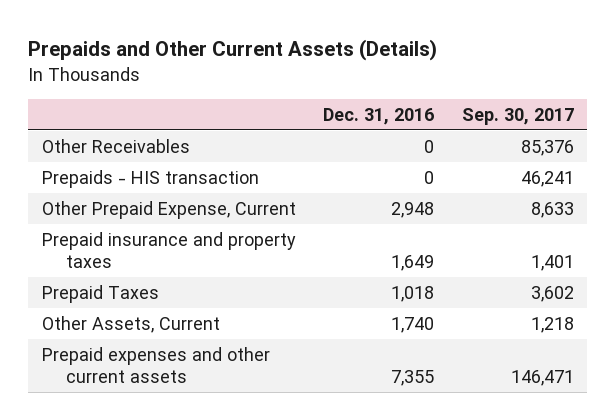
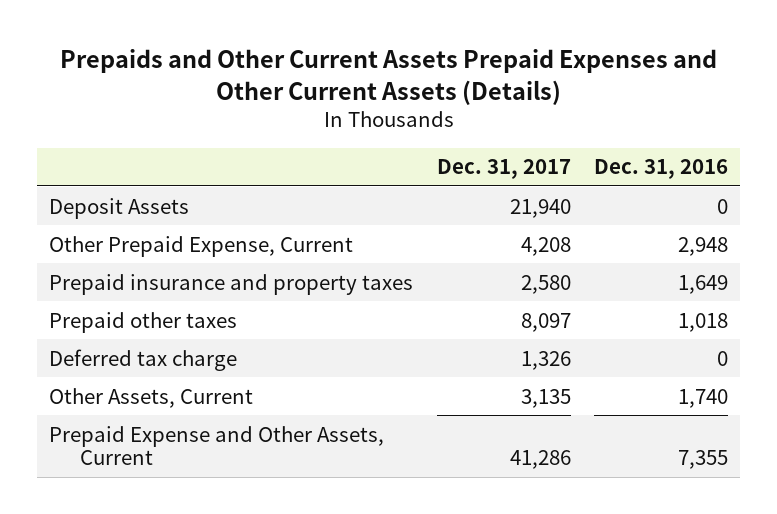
- Prepaids and Other Current Assets (Details)
+ Prepaids and Other Current Assets Prepaid Expenses and Other Current Assets (Details)
- | Dec. 31, 2016 | Sep. 30, 2017
+ | Dec. 31, 2017 | Dec. 31, 2016
- Other Receivables | 0 | 85,376
- Prepaids - HIS transaction | 0 | 46,241
+ Deposit Assets | 21,940 | 0
- Prepaid Taxes | 1,018 | 3,602
+ Prepaid other taxes | 8,097 | 1,018
+ Deferred tax charge | 1,326 | 0
- Prepaid expenses and other current assets | 7,355 | 146,471
+ Prepaid Expense and Other Assets, Current | 41,286 | 7,355

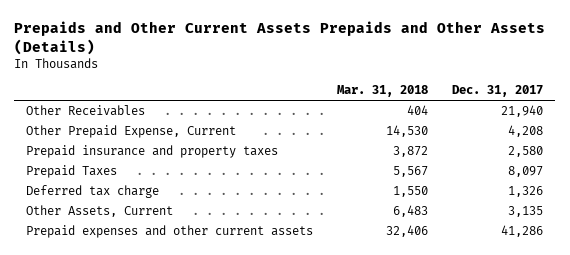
- Prepaids and Other Current Assets Prepaid Expenses and Other Current Assets (Details)
+ Prepaids and Other Current Assets Prepaids and Other Assets (Details)
- | Dec. 31, 2017 | Dec. 31, 2016
+ | Mar. 31, 2018 | Dec. 31, 2017
- Deposit Assets | 21,940 | 0
+ Other Receivables | 404 | 21,940
- Prepaid other taxes | 8,097 | 1,018
+ Prepaid Taxes | 5,567 | 8,097
- Prepaid Expense and Other Assets, Current | 41,286 | 7,355
+ Prepaid expenses and other current assets | 32,406 | 41,286

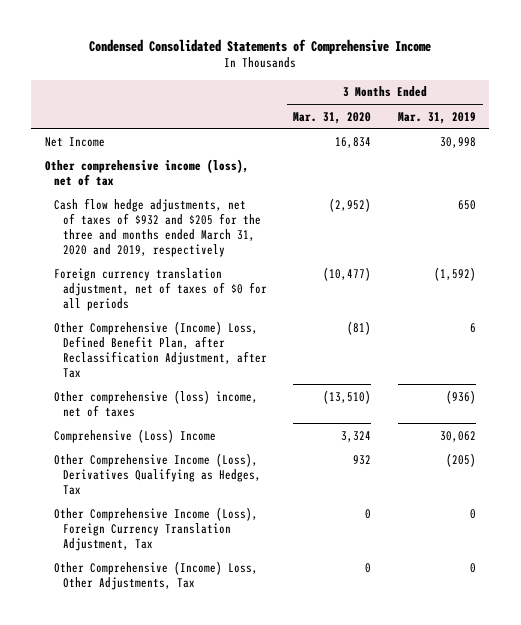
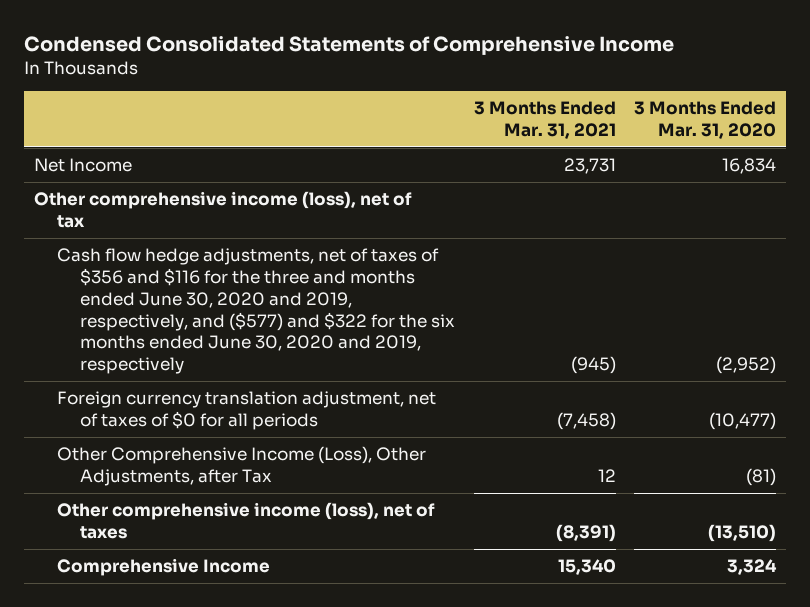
- | 3 Months Ended Mar. 31, 2020 | 3 Months Ended Mar. 31, 2019
+ | 3 Months Ended Mar. 31, 2021 | 3 Months Ended Mar. 31, 2020
- Cash flow hedge adjustments, net of taxes of $932 and $205 for the three and months ended March 31, 2020 and 2019, respectively | (2,952) | 650
+ Cash flow hedge adjustments, net of taxes of $356 and $116 for the three and months ended June 30, 2020 and 2019, respectively, and ($577) and $322 for the six months ended June 30, 2020 and 2019, respectively | (945) | (2,952)
- Other Comprehensive (Income) Loss, Defined Benefit Plan, after Reclassification Adjustment, after Tax | (81) | 6
- Other comprehensive (loss) income, net of taxes | (13,510) | (936)
- Comprehensive (Loss) Income | 3,324 | 30,062
- Other Comprehensive Income (Loss), Derivatives Qualifying as Hedges, Tax | 932 | (205)
- Other Comprehensive Income (Loss), Foreign Currency Translation Adjustment, Tax | 0 | 0
- Other Comprehensive (Income) Loss, Other Adjustments, Tax | 0 | 0
+ Other Comprehensive Income (Loss), Other Adjustments, after Tax | 12 | (81)
+ Other comprehensive income (loss), net of taxes | (8,391) | (13,510)
+ Comprehensive Income | 15,340 | 3,324

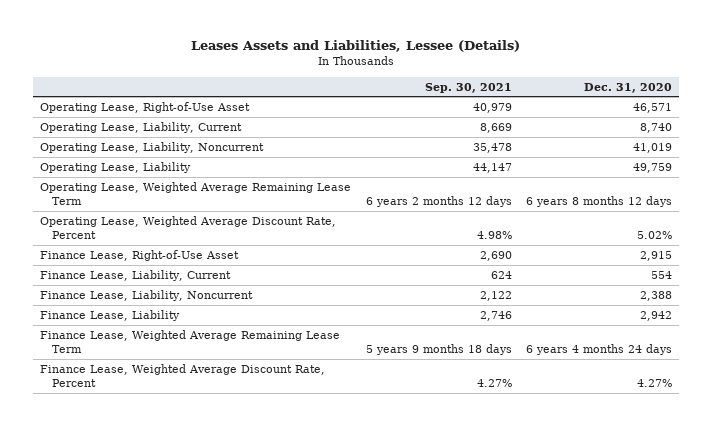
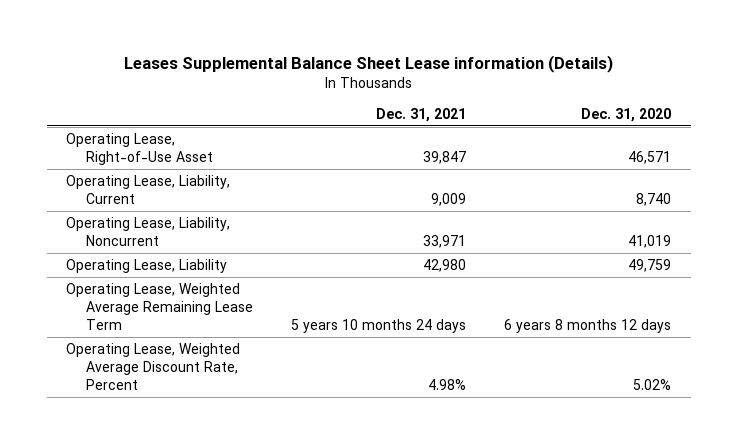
- Leases Assets and Liabilities, Lessee (Details)
+ Leases Supplemental Balance Sheet Lease information (Details)
- | Sep. 30, 2021 | Dec. 31, 2020
+ | Dec. 31, 2021 | Dec. 31, 2020
- Finance Lease, Right-of-Use Asset | 2,690 | 2,915
- Finance Lease, Liability, Current | 624 | 554
- Finance Lease, Liability, Noncurrent | 2,122 | 2,388
- Finance Lease, Liability | 2,746 | 2,942
- Finance Lease, Weighted Average Remaining Lease Term | 5 years 9 months 18 days | 6 years 4 months 24 days
- Finance Lease, Weighted Average Discount Rate, Percent | 4.27% | 4.27%

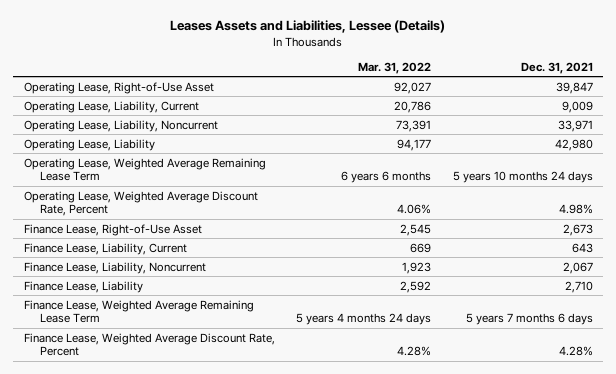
- Leases Supplemental Balance Sheet Lease information (Details)
+ Leases Assets and Liabilities, Lessee (Details)
- | Dec. 31, 2021 | Dec. 31, 2020
+ | Mar. 31, 2022 | Dec. 31, 2021
+ Finance Lease, Right-of-Use Asset | 2,545 | 2,673
+ Finance Lease, Liability, Current | 669 | 643
+ Finance Lease, Liability, Noncurrent | 1,923 | 2,067
+ Finance Lease, Liability | 2,592 | 2,710
+ Finance Lease, Weighted Average Remaining Lease Term | 5 years 4 months 24 days | 5 years 7 months 6 days
+ Finance Lease, Weighted Average Discount Rate, Percent | 4.28% | 4.28%

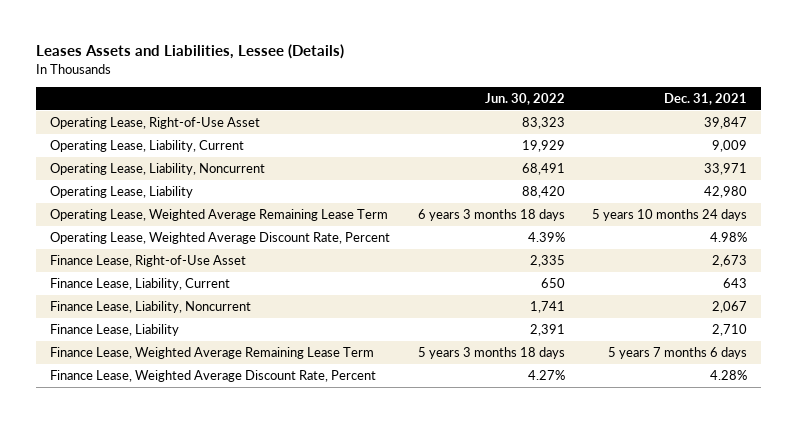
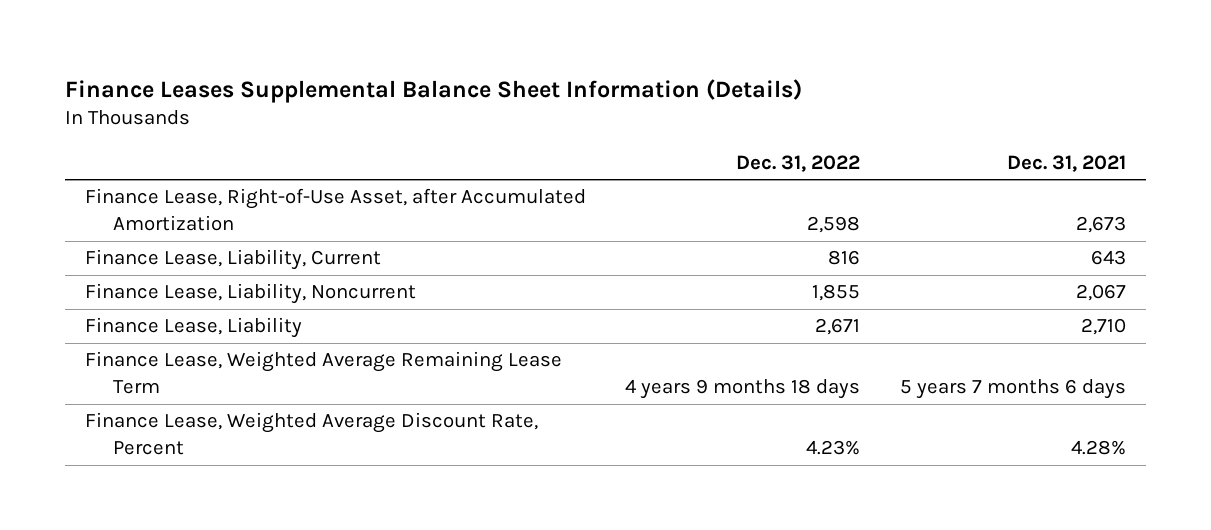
- Leases Assets and Liabilities, Lessee (Details)
+ Finance Leases Supplemental Balance Sheet Information (Details)
- | Jun. 30, 2022 | Dec. 31, 2021
+ | Dec. 31, 2022 | Dec. 31, 2021
- Operating Lease, Right-of-Use Asset | 83,323 | 39,847
- Operating Lease, Liability, Current | 19,929 | 9,009
- Operating Lease, Liability, Noncurrent | 68,491 | 33,971
- Operating Lease, Liability | 88,420 | 42,980
- Operating Lease, Weighted Average Remaining Lease Term | 6 years 3 months 18 days | 5 years 10 months 24 days
- Operating Lease, Weighted Average Discount Rate, Percent | 4.39% | 4.98%
- Finance Lease, Right-of-Use Asset | 2,335 | 2,673
+ Finance Lease, Right-of-Use Asset, after Accumulated Amortization | 2,598 | 2,673

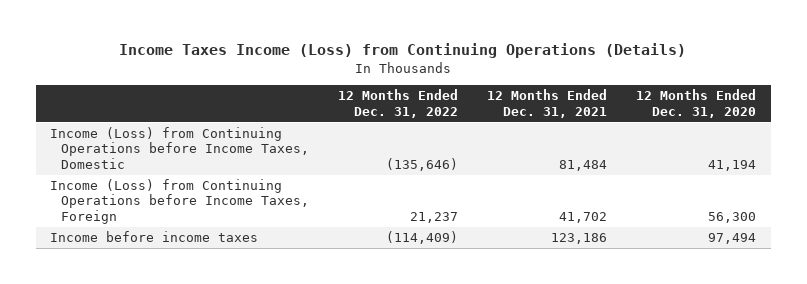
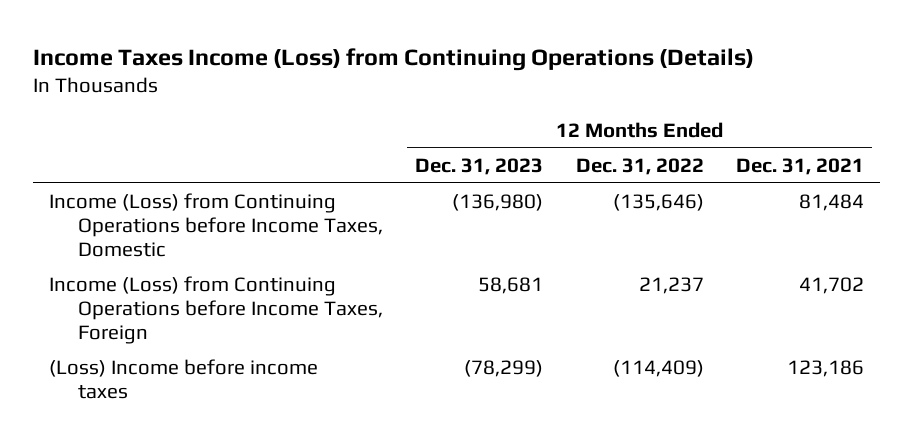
- | 12 Months Ended Dec. 31, 2022 | 12 Months Ended Dec. 31, 2021 | 12 Months Ended Dec. 31, 2020
+ | 12 Months Ended Dec. 31, 2023 | 12 Months Ended Dec. 31, 2022 | 12 Months Ended Dec. 31, 2021
- Income before income taxes | (114,409) | 123,186 | 97,494
+ (Loss) Income before income taxes | (78,299) | (114,409) | 123,186

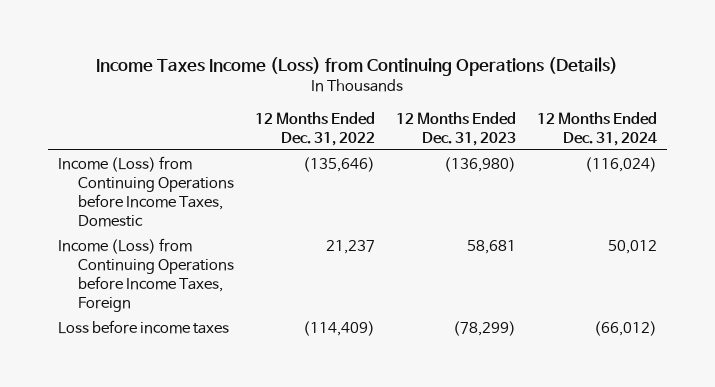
- | 12 Months Ended Dec. 31, 2023 | 12 Months Ended Dec. 31, 2022 | 12 Months Ended Dec. 31, 2021
+ | 12 Months Ended Dec. 31, 2022 | 12 Months Ended Dec. 31, 2023 | 12 Months Ended Dec. 31, 2024
- (Loss) Income before income taxes | (78,299) | (114,409) | 123,186
+ Loss before income taxes | (114,409) | (78,299) | (66,012)

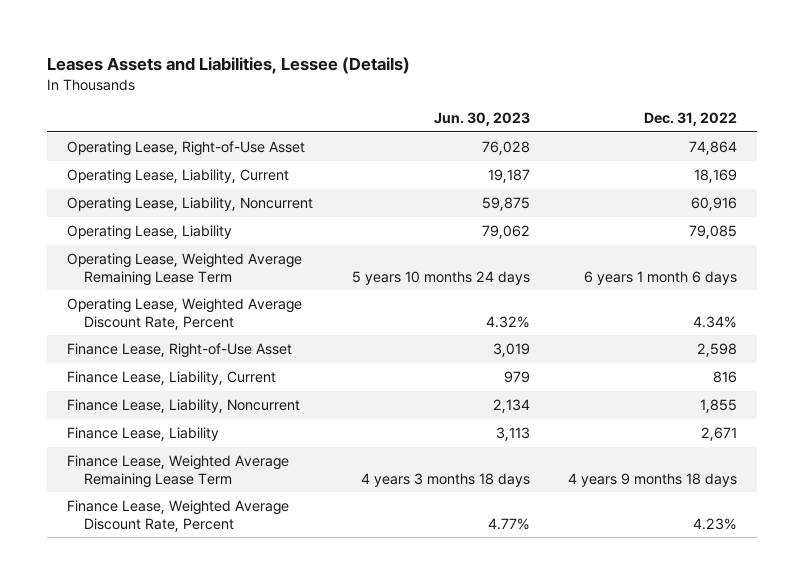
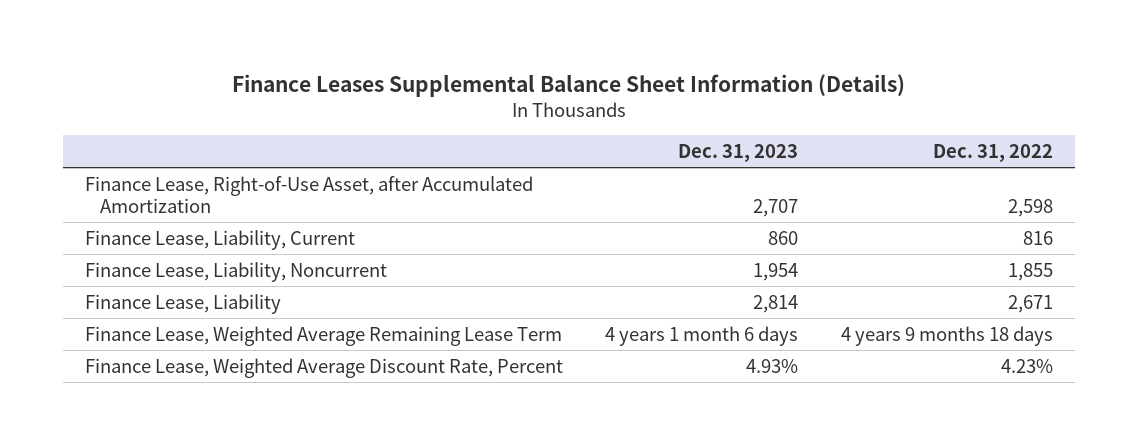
- Leases Assets and Liabilities, Lessee (Details)
+ Finance Leases Supplemental Balance Sheet Information (Details)
- | Jun. 30, 2023 | Dec. 31, 2022
+ | Dec. 31, 2023 | Dec. 31, 2022
- Operating Lease, Right-of-Use Asset | 76,028 | 74,864
- Operating Lease, Liability, Current | 19,187 | 18,169
- Operating Lease, Liability, Noncurrent | 59,875 | 60,916
- Operating Lease, Liability | 79,062 | 79,085
- Operating Lease, Weighted Average Remaining Lease Term | 5 years 10 months 24 days | 6 years 1 month 6 days
- Operating Lease, Weighted Average Discount Rate, Percent | 4.32% | 4.34%
- Finance Lease, Right-of-Use Asset | 3,019 | 2,598
+ Finance Lease, Right-of-Use Asset, after Accumulated Amortization | 2,707 | 2,598

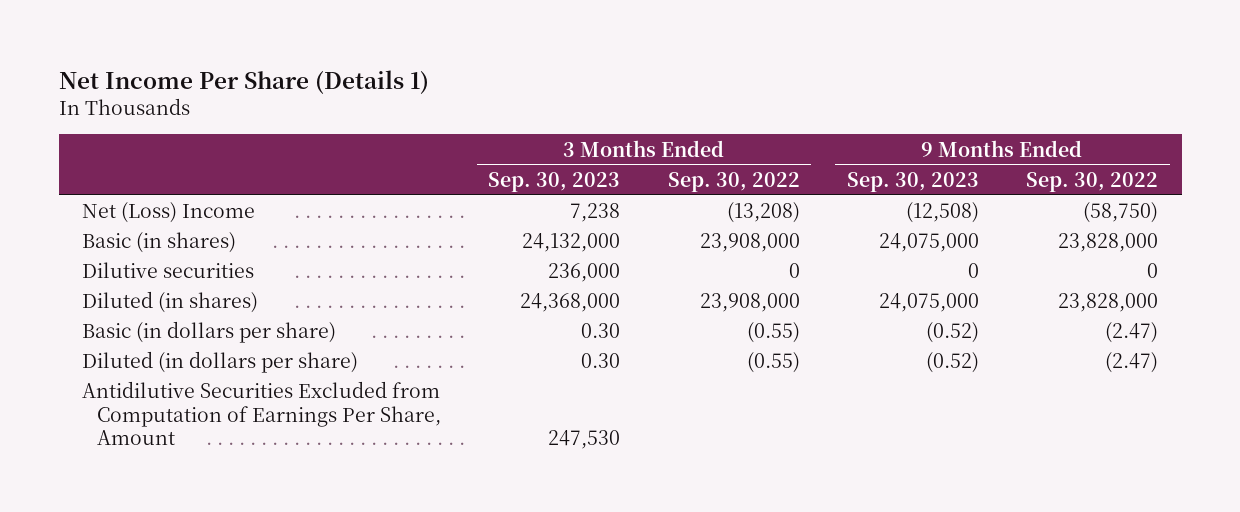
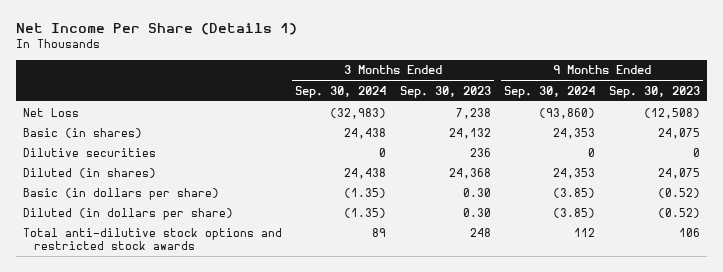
- | 3 Months Ended Sep. 30, 2023 | 3 Months Ended Sep. 30, 2022 | 9 Months Ended Sep. 30, 2023 | 9 Months Ended Sep. 30, 2022
+ | 3 Months Ended Sep. 30, 2024 | 3 Months Ended Sep. 30, 2023 | 9 Months Ended Sep. 30, 2024 | 9 Months Ended Sep. 30, 2023
- Net (Loss) Income | 7,238 | (13,208) | (12,508) | (58,750)
- Basic (in shares) | 24,132,000 | 23,908,000 | 24,075,000 | 23,828,000
- Dilutive securities | 236,000 | 0 | 0 | 0
- Diluted (in shares) | 24,368,000 | 23,908,000 | 24,075,000 | 23,828,000
+ Net Loss | (32,983) | 7,238 | (93,860) | (12,508)
+ Basic (in shares) | 24,438 | 24,132 | 24,353 | 24,075
+ Dilutive securities | 0 | 236 | 0 | 0
+ Diluted (in shares) | 24,438 | 24,368 | 24,353 | 24,075
- Antidilutive Securities Excluded from Computation of Earnings Per Share, Amount | 247,530 | | |
+ Total anti-dilutive stock options and restricted stock awards | 89 | 248 | 112 | 106

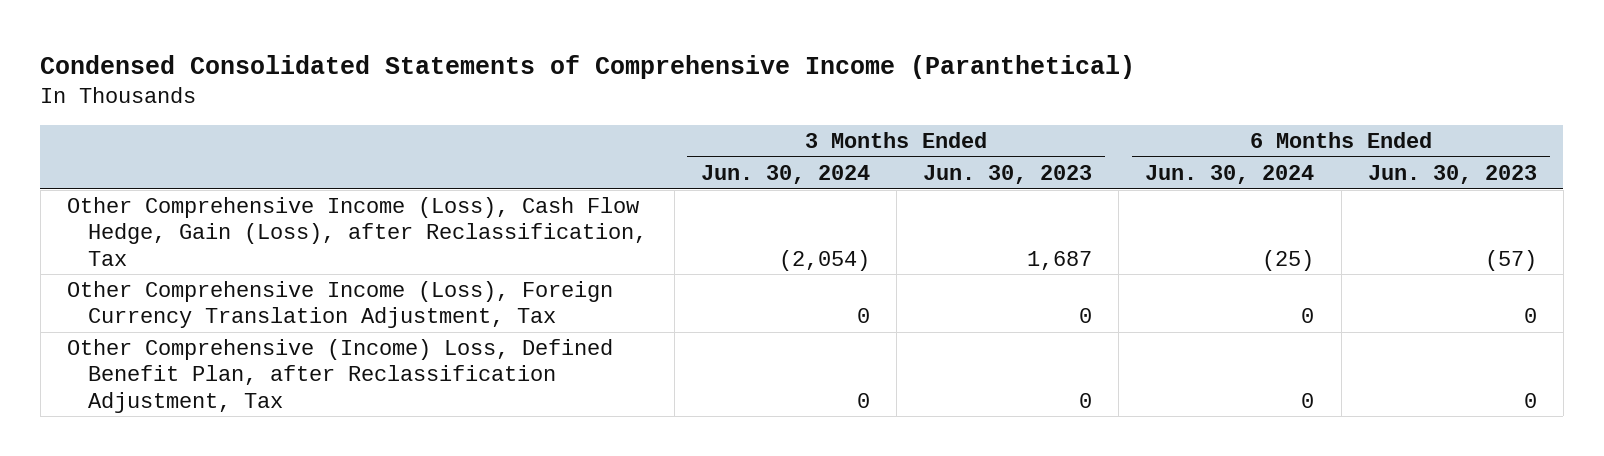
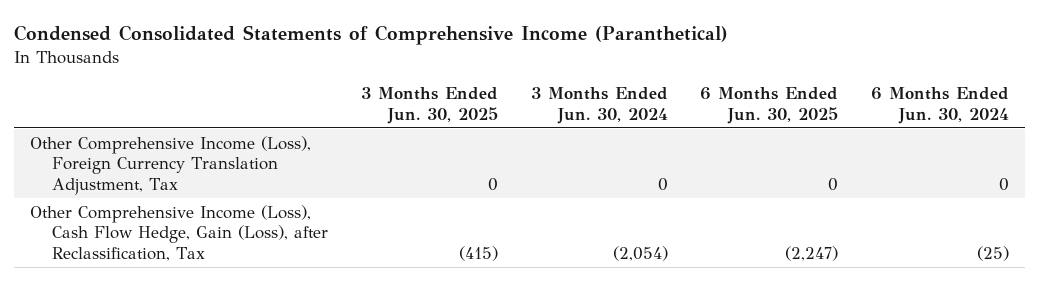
- | 3 Months Ended Jun. 30, 2024 | 3 Months Ended Jun. 30, 2023 | 6 Months Ended Jun. 30, 2024 | 6 Months Ended Jun. 30, 2023
+ | 3 Months Ended Jun. 30, 2025 | 3 Months Ended Jun. 30, 2024 | 6 Months Ended Jun. 30, 2025 | 6 Months Ended Jun. 30, 2024
- Other Comprehensive (Income) Loss, Defined Benefit Plan, after Reclassification Adjustment, Tax | 0 | 0 | 0 | 0
moved down: Other Comprehensive Income (Loss), Cash Flow Hedge, Gain (Loss), after Reclassification, Tax | (415) | (2,054) | (2,247) | (25)

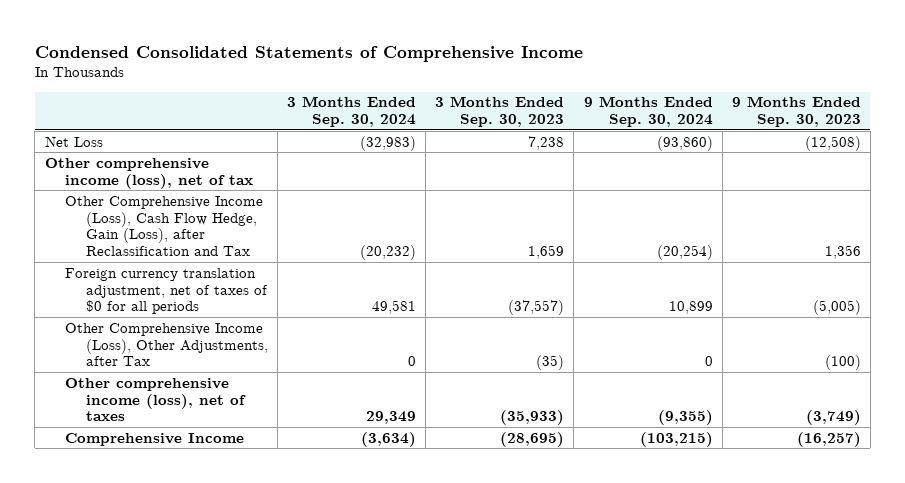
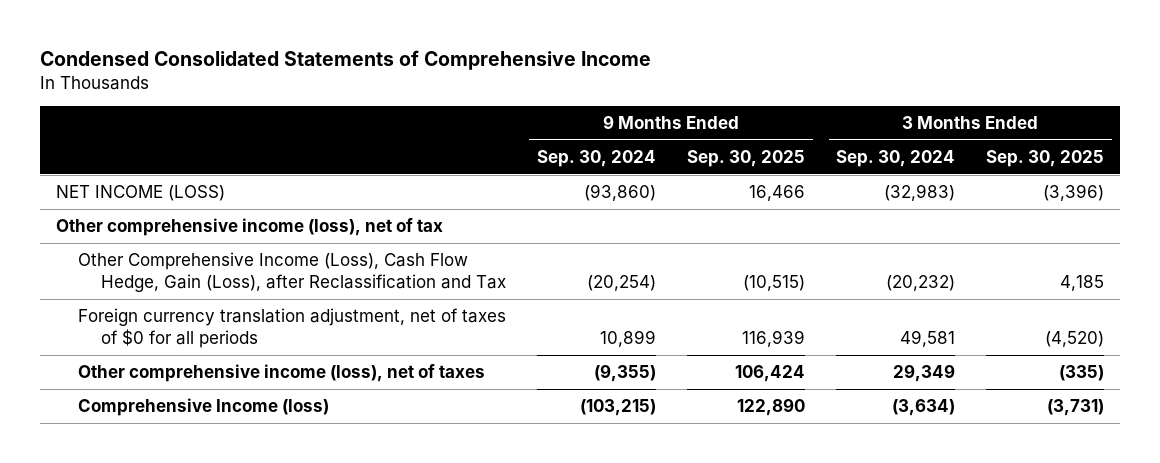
- | 3 Months Ended Sep. 30, 2024 | 3 Months Ended Sep. 30, 2023 | 9 Months Ended Sep. 30, 2024 | 9 Months Ended Sep. 30, 2023
+ | 9 Months Ended Sep. 30, 2024 | 9 Months Ended Sep. 30, 2025 | 3 Months Ended Sep. 30, 2024 | 3 Months Ended Sep. 30, 2025
- Net Loss | (32,983) | 7,238 | (93,860) | (12,508)
+ NET INCOME (LOSS) | (93,860) | 16,466 | (32,983) | (3,396)
- Other Comprehensive Income (Loss), Other Adjustments, after Tax | 0 | (35) | 0 | (100)
- Comprehensive Income | (3,634) | (28,695) | (103,215) | (16,257)
+ Comprehensive Income (loss) | (103,215) | 122,890 | (3,634) | (3,731)

